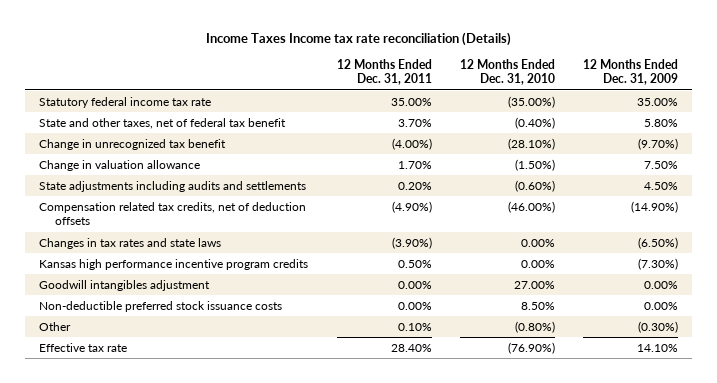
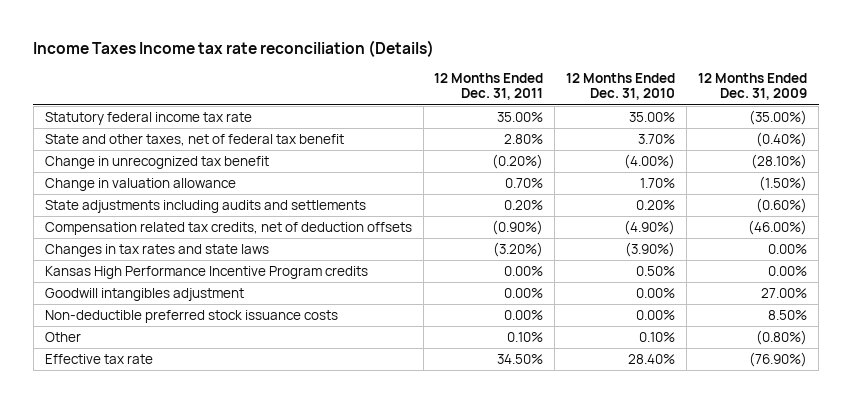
- Statutory federal income tax rate | 35.00% | (35.00%) | 35.00%
- State and other taxes, net of federal tax benefit | 3.70% | (0.40%) | 5.80%
- Change in unrecognized tax benefit | (4.00%) | (28.10%) | (9.70%)
- Change in valuation allowance | 1.70% | (1.50%) | 7.50%
- State adjustments including audits and settlements | 0.20% | (0.60%) | 4.50%
- Compensation related tax credits, net of deduction offsets | (4.90%) | (46.00%) | (14.90%)
- Changes in tax rates and state laws | (3.90%) | 0.00% | (6.50%)
- Kansas high performance incentive program credits | 0.50% | 0.00% | (7.30%)
- Goodwill intangibles adjustment | 0.00% | 27.00% | 0.00%
- Non-deductible preferred stock issuance costs | 0.00% | 8.50% | 0.00%
- Other | 0.10% | (0.80%) | (0.30%)
- Effective tax rate | 28.40% | (76.90%) | 14.10%
+ Statutory federal income tax rate | 35.00% | 35.00% | (35.00%)
+ State and other taxes, net of federal tax benefit | 2.80% | 3.70% | (0.40%)
+ Change in unrecognized tax benefit | (0.20%) | (4.00%) | (28.10%)
+ Change in valuation allowance | 0.70% | 1.70% | (1.50%)
+ State adjustments including audits and settlements | 0.20% | 0.20% | (0.60%)
+ Compensation related tax credits, net of deduction offsets | (0.90%) | (4.90%) | (46.00%)
+ Changes in tax rates and state laws | (3.20%) | (3.90%) | 0.00%
+ Kansas High Performance Incentive Program credits | 0.00% | 0.50% | 0.00%
+ Goodwill intangibles adjustment | 0.00% | 0.00% | 27.00%
+ Non-deductible preferred stock issuance costs | 0.00% | 0.00% | 8.50%
+ Other | 0.10% | 0.10% | (0.80%)
+ Effective tax rate | 34.50% | 28.40% | (76.90%)

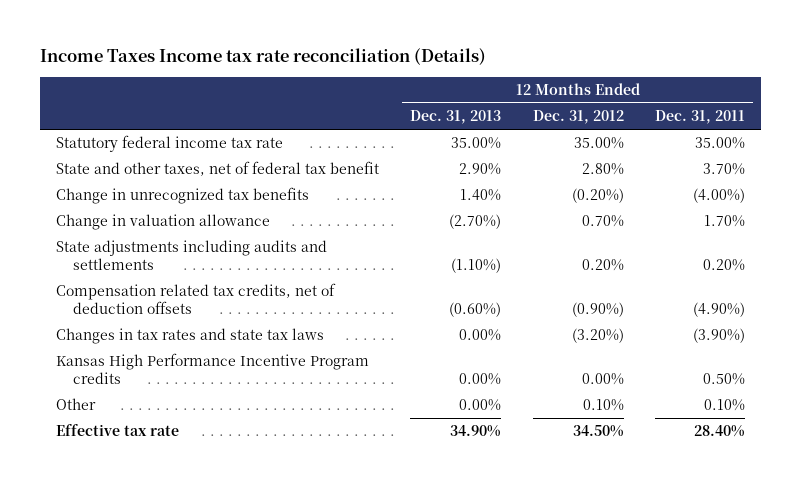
- | 12 Months Ended Dec. 31, 2011 | 12 Months Ended Dec. 31, 2010 | 12 Months Ended Dec. 31, 2009
+ | 12 Months Ended Dec. 31, 2013 | 12 Months Ended Dec. 31, 2012 | 12 Months Ended Dec. 31, 2011
- State and other taxes, net of federal tax benefit | 2.80% | 3.70% | (0.40%)
- Change in unrecognized tax benefit | (0.20%) | (4.00%) | (28.10%)
- Change in valuation allowance | 0.70% | 1.70% | (1.50%)
+ State and other taxes, net of federal tax benefit | 2.90% | 2.80% | 3.70%
+ Change in unrecognized tax benefits | 1.40% | (0.20%) | (4.00%)
+ Change in valuation allowance | (2.70%) | 0.70% | 1.70%
- Compensation related tax credits, net of deduction offsets | (0.90%) | (4.90%) | (46.00%)
- Changes in tax rates and state laws | (3.20%) | (3.90%) | 0.00%
- Kansas High Performance Incentive Program credits | 0.00% | 0.50% | 0.00%
- Goodwill intangibles adjustment | 0.00% | 0.00% | 27.00%
- Non-deductible preferred stock issuance costs | 0.00% | 0.00% | 8.50%
+ Compensation related tax credits, net of deduction offsets | (0.60%) | (0.90%) | (4.90%)
+ Changes in tax rates and state tax laws | 0.00% | (3.20%) | (3.90%)
+ Kansas High Performance Incentive Program credits | 0.00% | 0.00% | 0.50%
- Effective tax rate | 34.50% | 28.40% | (76.90%)
+ Effective tax rate | 34.90% | 34.50% | 28.40%

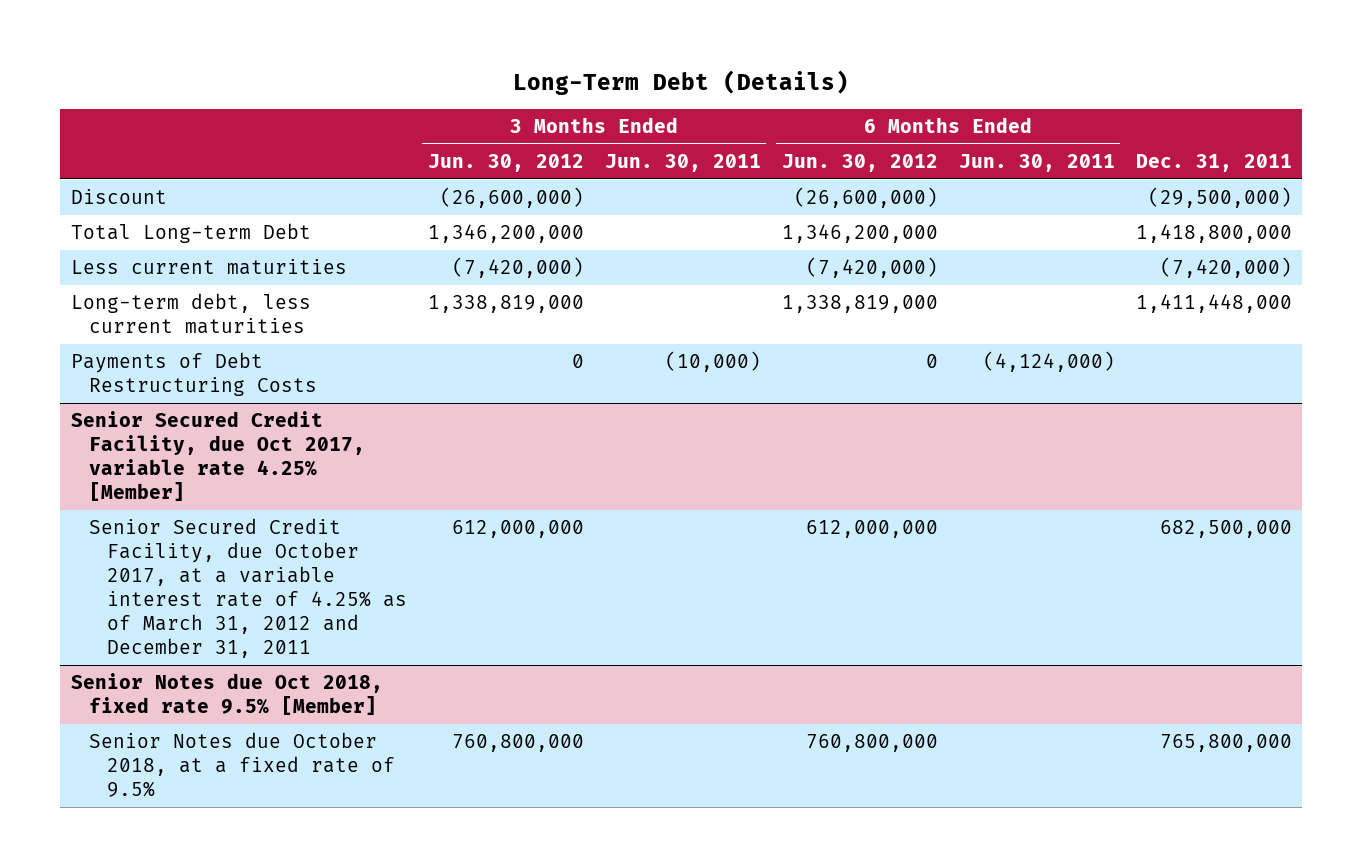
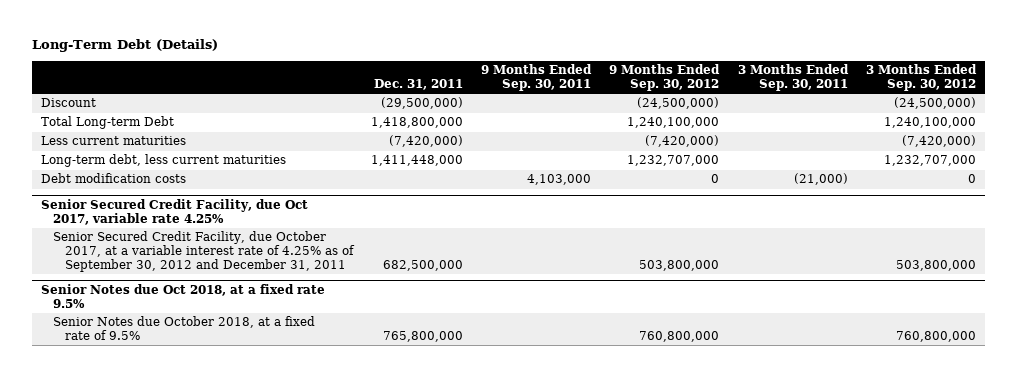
- | 3 Months Ended Jun. 30, 2012 | 3 Months Ended Jun. 30, 2011 | 6 Months Ended Jun. 30, 2012 | 6 Months Ended Jun. 30, 2011 | Dec. 31, 2011
+ | Dec. 31, 2011 | 9 Months Ended Sep. 30, 2011 | 9 Months Ended Sep. 30, 2012 | 3 Months Ended Sep. 30, 2011 | 3 Months Ended Sep. 30, 2012
- Payments of Debt Restructuring Costs | 0 | (10,000) | 0 | (4,124,000) |
- Senior Secured Credit Facility, due Oct 2017, variable rate 4.25% [Member]
- Senior Secured Credit Facility, due October 2017, at a variable interest rate of 4.25% as of March 31, 2012 and December 31, 2011 | 612,000,000 | | 612,000,000 | | 682,500,000
- Senior Notes due Oct 2018, fixed rate 9.5% [Member]
+ Debt modification costs | | 4,103,000 | 0 | (21,000) | 0
+ Senior Secured Credit Facility, due Oct 2017, variable rate 4.25%
+ Senior Secured Credit Facility, due October 2017, at a variable interest rate of 4.25% as of September 30, 2012 and December 31, 2011 | 682,500,000 | | 503,800,000 | | 503,800,000
+ Senior Notes due Oct 2018, at a fixed rate 9.5%

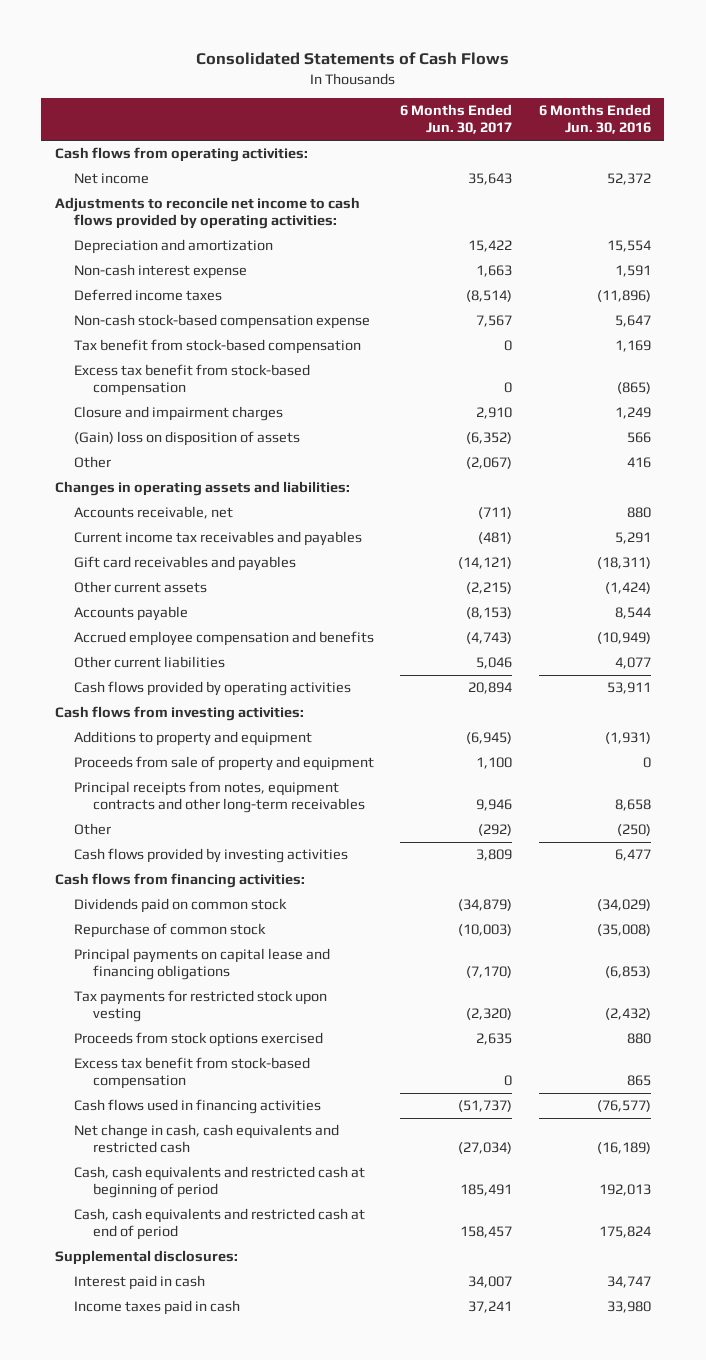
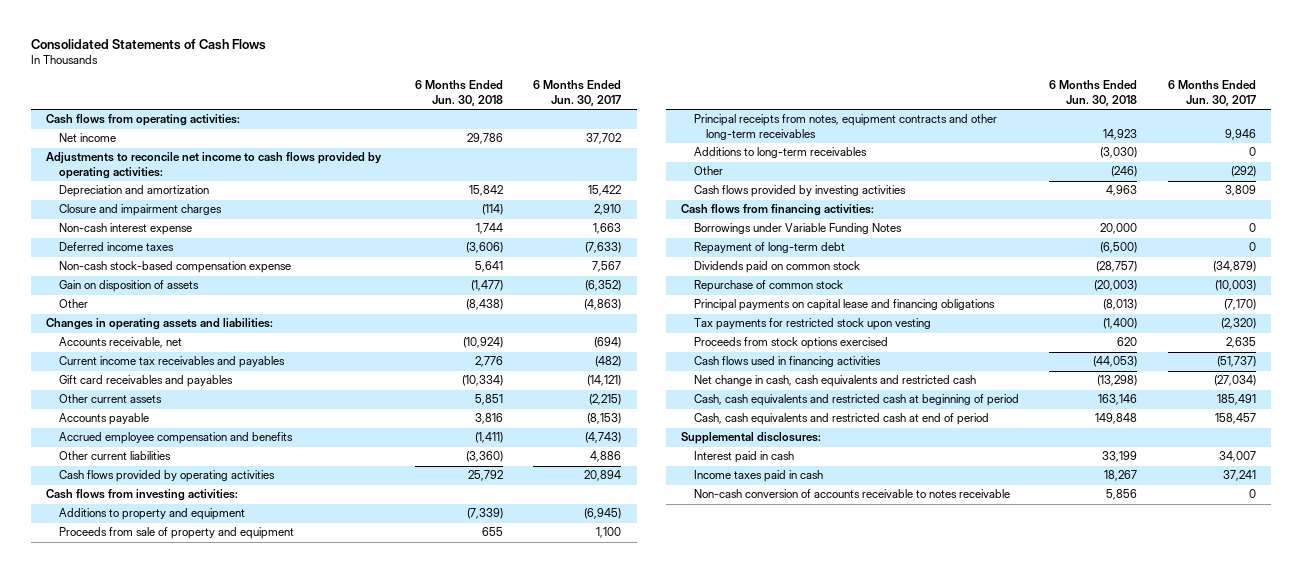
- | 6 Months Ended Jun. 30, 2017 | 6 Months Ended Jun. 30, 2016
+ | 6 Months Ended Jun. 30, 2018 | 6 Months Ended Jun. 30, 2017
- Net income | 35,643 | 52,372
+ Net income | 29,786 | 37,702
moved up: Closure and impairment charges | (114) | 2,910
- Deferred income taxes | (8,514) | (11,896)
+ Deferred income taxes | (3,606) | (7,633)
- Tax benefit from stock-based compensation | 0 | 1,169
- Excess tax benefit from stock-based compensation | 0 | (865)
- (Gain) loss on disposition of assets | (6,352) | 566
- Other | (2,067) | 416
+ Gain on disposition of assets | (1,477) | (6,352)
+ Other | (8,438) | (4,863)
- Accounts receivable, net | (711) | 880
- Current income tax receivables and payables | (481) | 5,291
+ Accounts receivable, net | (10,924) | (694)
+ Current income tax receivables and payables | 2,776 | (482)
- Other current liabilities | 5,046 | 4,077
+ Other current liabilities | (3,360) | 4,886
+ Additions to long-term receivables | (3,030) | 0
+ Borrowings under Variable Funding Notes | 20,000 | 0
+ Repayment of long-term debt | (6,500) | 0
- Excess tax benefit from stock-based compensation | 0 | 865
+ Non-cash conversion of accounts receivable to notes receivable | 5,856 | 0

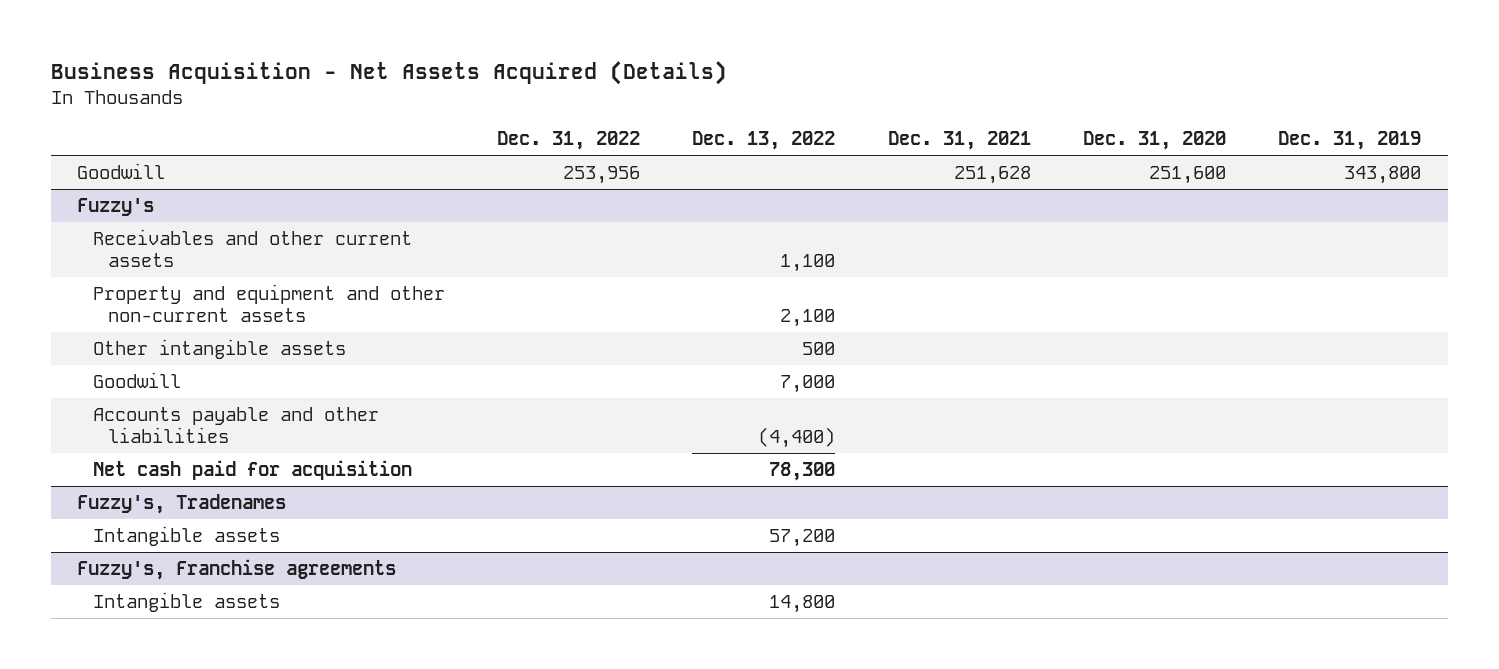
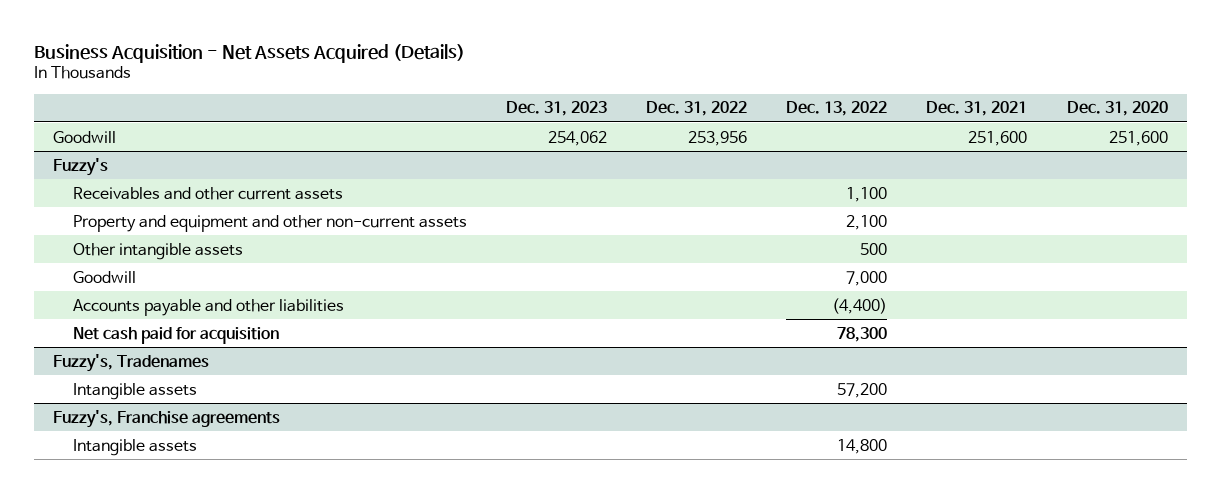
- | Dec. 31, 2022 | Dec. 13, 2022 | Dec. 31, 2021 | Dec. 31, 2020 | Dec. 31, 2019
+ | Dec. 31, 2023 | Dec. 31, 2022 | Dec. 13, 2022 | Dec. 31, 2021 | Dec. 31, 2020
- Goodwill | 253,956 | | 251,628 | 251,600 | 343,800
+ Goodwill | 254,062 | 253,956 | | 251,600 | 251,600

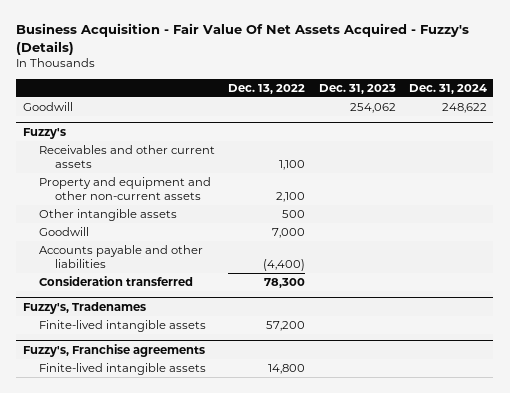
- Business Acquisition - Net Assets Acquired (Details)
+ Business Acquisition - Fair Value Of Net Assets Acquired - Fuzzy's (Details)
- | Dec. 31, 2023 | Dec. 31, 2022 | Dec. 13, 2022 | Dec. 31, 2021 | Dec. 31, 2020
+ | Dec. 13, 2022 | Dec. 31, 2023 | Dec. 31, 2024
@ Fuzzy's
- Net cash paid for acquisition | | | 78,300 | |
+ Consideration transferred | 78,300 | |
@ Fuzzy's, Tradenames
- Intangible assets | | | 57,200 | |
+ Finite-lived intangible assets | 57,200 | |
@ Fuzzy's, Franchise agreements
- Intangible assets | | | 14,800 | |
+ Finite-lived intangible assets | 14,800 | |

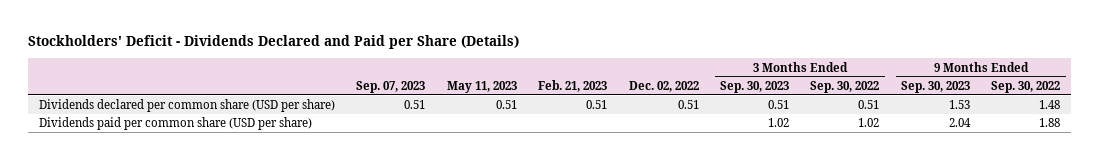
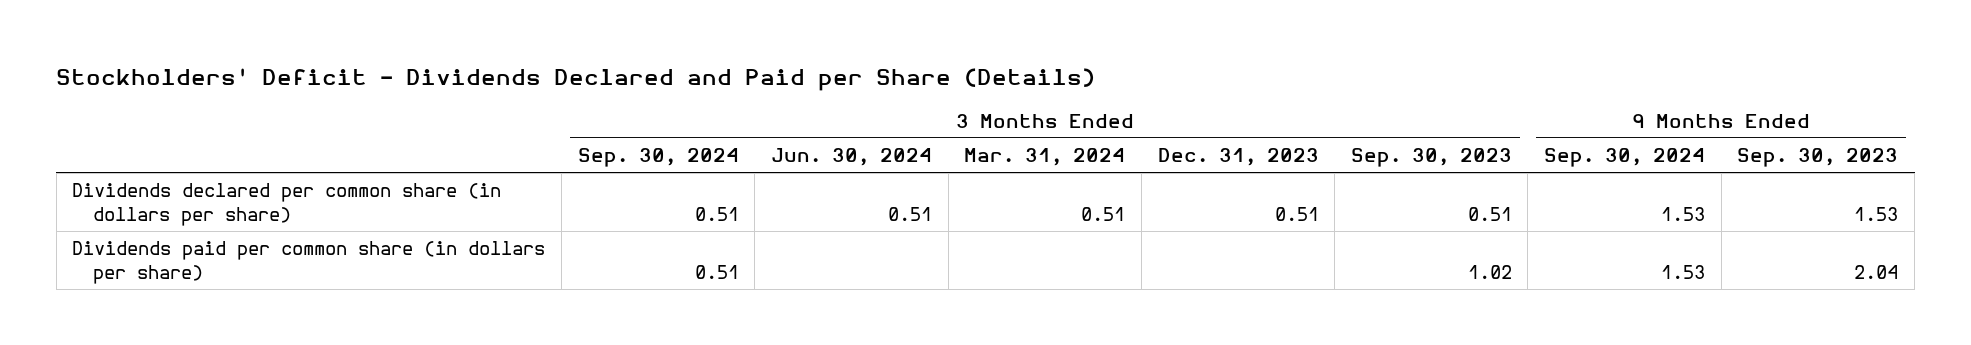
- | Sep. 07, 2023 | May 11, 2023 | Feb. 21, 2023 | Dec. 02, 2022 | 3 Months Ended Sep. 30, 2023 | 3 Months Ended Sep. 30, 2022 | 9 Months Ended Sep. 30, 2023 | 9 Months Ended Sep. 30, 2022
+ | 3 Months Ended Sep. 30, 2024 | 3 Months Ended Jun. 30, 2024 | 3 Months Ended Mar. 31, 2024 | 3 Months Ended Dec. 31, 2023 | 3 Months Ended Sep. 30, 2023 | 9 Months Ended Sep. 30, 2024 | 9 Months Ended Sep. 30, 2023
- Dividends declared per common share (USD per share) | 0.51 | 0.51 | 0.51 | 0.51 | 0.51 | 0.51 | 1.53 | 1.48
- Dividends paid per common share (USD per share) | | | | | 1.02 | 1.02 | 2.04 | 1.88
+ Dividends declared per common share (in dollars per share) | 0.51 | 0.51 | 0.51 | 0.51 | 0.51 | 1.53 | 1.53
+ Dividends paid per common share (in dollars per share) | 0.51 | | | | 1.02 | 1.53 | 2.04

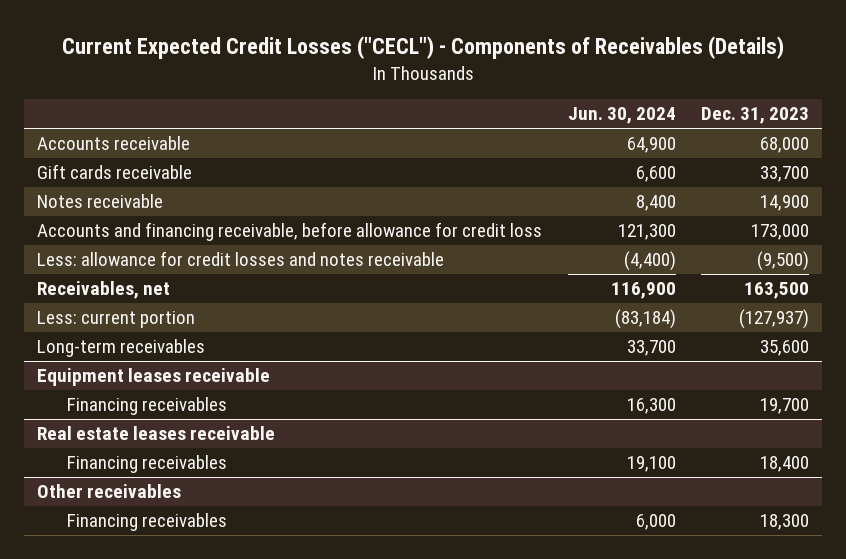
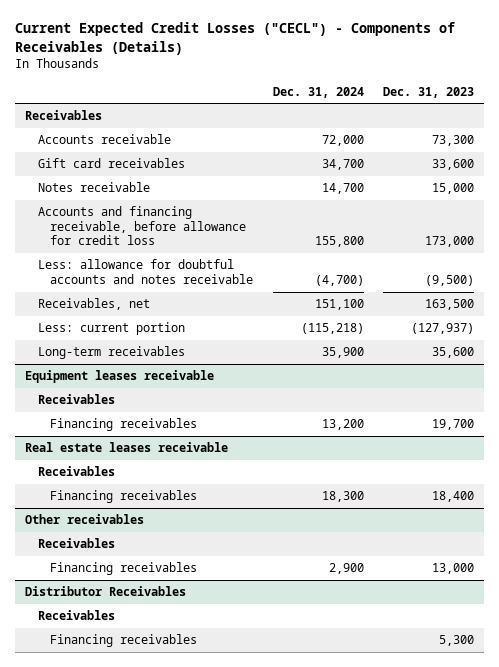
- | Jun. 30, 2024 | Dec. 31, 2023
+ | Dec. 31, 2024 | Dec. 31, 2023
- Accounts receivable | 64,900 | 68,000
- Gift cards receivable | 6,600 | 33,700
- Notes receivable | 8,400 | 14,900
+ Receivables
+ Accounts receivable | 72,000 | 73,300
+ Gift card receivables | 34,700 | 33,600
+ Notes receivable | 14,700 | 15,000
- Less: allowance for credit losses and notes receivable | (4,400) | (9,500)
+ Less: allowance for doubtful accounts and notes receivable | (4,700) | (9,500)
@ Equipment leases receivable
+ Receivables
@ Real estate leases receivable
+ Receivables
@ Other receivables
- Financing receivables | 6,000 | 18,300
+ Receivables
+ Financing receivables | 2,900 | 13,000
+ Distributor Receivables
+ Receivables
+ Financing receivables | | 5,300

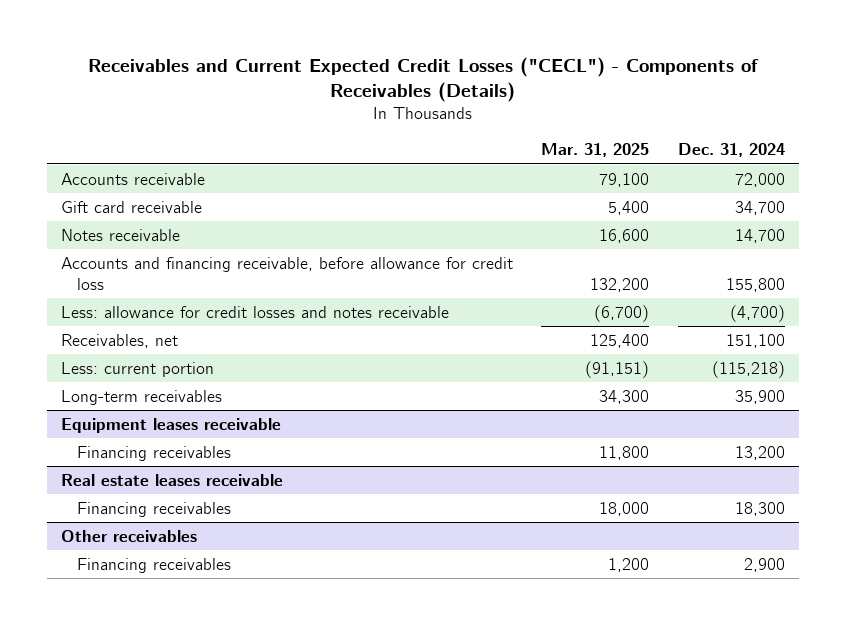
- Current Expected Credit Losses ("CECL") - Components of Receivables (Details)
+ Receivables and Current Expected Credit Losses ("CECL") - Components of Receivables (Details)
- | Dec. 31, 2024 | Dec. 31, 2023
+ | Mar. 31, 2025 | Dec. 31, 2024
- Receivables
- Gift card receivables | 34,700 | 33,600
+ Gift card receivable | 5,400 | 34,700
- Less: allowance for doubtful accounts and notes receivable | (4,700) | (9,500)
+ Less: allowance for credit losses and notes receivable | (6,700) | (4,700)
@ Equipment leases receivable
- Receivables
@ Real estate leases receivable
- Receivables
@ Other receivables
- Receivables
- Distributor Receivables
- Receivables
- Financing receivables | | 5,300

